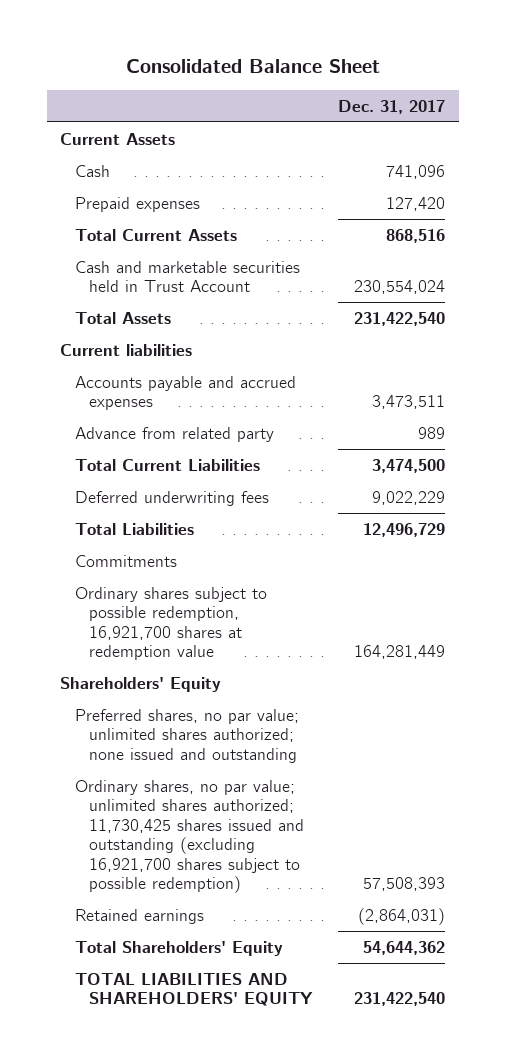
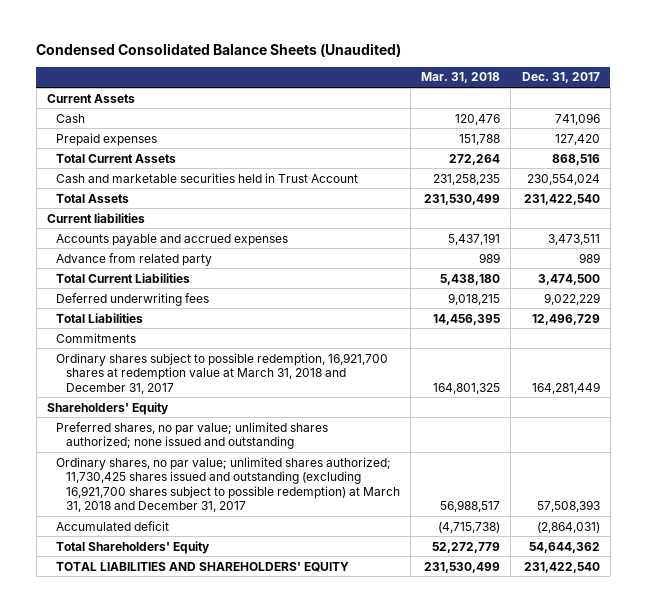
- Consolidated Balance Sheet
+ Condensed Consolidated Balance Sheets (Unaudited)
- | Dec. 31, 2017
+ | Mar. 31, 2018 | Dec. 31, 2017
- Ordinary shares subject to possible redemption, 16,921,700 shares at redemption value | 164,281,449
+ Ordinary shares subject to possible redemption, 16,921,700 shares at redemption value at March 31, 2018 and December 31, 2017 | 164,801,325 | 164,281,449
- Ordinary shares, no par value; unlimited shares authorized; 11,730,425 shares issued and outstanding (excluding 16,921,700 shares subject to possible redemption) | 57,508,393
- Retained earnings | (2,864,031)
+ Ordinary shares, no par value; unlimited shares authorized; 11,730,425 shares issued and outstanding (excluding 16,921,700 shares subject to possible redemption) at March 31, 2018 and December 31, 2017 | 56,988,517 | 57,508,393
+ Accumulated deficit | (4,715,738) | (2,864,031)

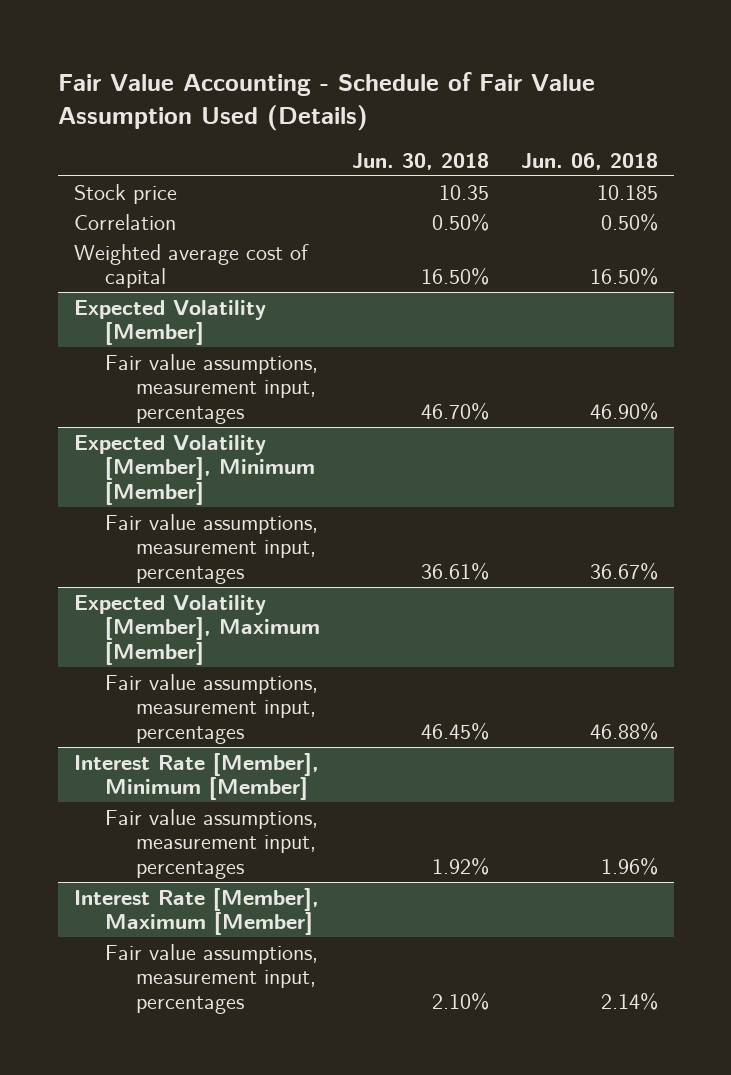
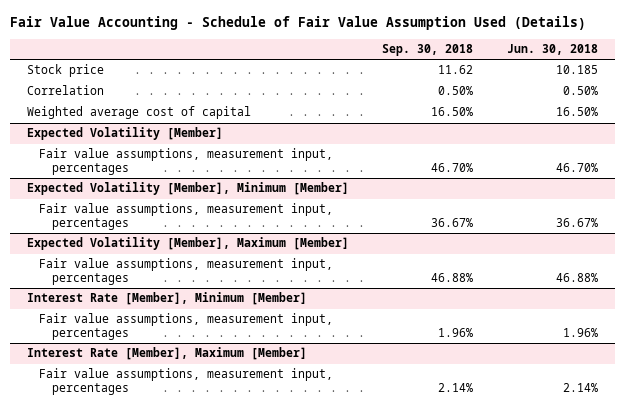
- | Jun. 30, 2018 | Jun. 06, 2018
+ | Sep. 30, 2018 | Jun. 30, 2018
- Stock price | 10.35 | 10.185
+ Stock price | 11.62 | 10.185
@ Expected Volatility [Member], Minimum [Member]
- Fair value assumptions, measurement input, percentages | 36.61% | 36.67%
+ Fair value assumptions, measurement input, percentages | 36.67% | 36.67%
@ Expected Volatility [Member], Maximum [Member]
- Fair value assumptions, measurement input, percentages | 46.45% | 46.88%
+ Fair value assumptions, measurement input, percentages | 46.88% | 46.88%
@ Interest Rate [Member], Minimum [Member]
- Fair value assumptions, measurement input, percentages | 1.92% | 1.96%
+ Fair value assumptions, measurement input, percentages | 1.96% | 1.96%
@ Interest Rate [Member], Maximum [Member]
- Fair value assumptions, measurement input, percentages | 2.10% | 2.14%
+ Fair value assumptions, measurement input, percentages | 2.14% | 2.14%

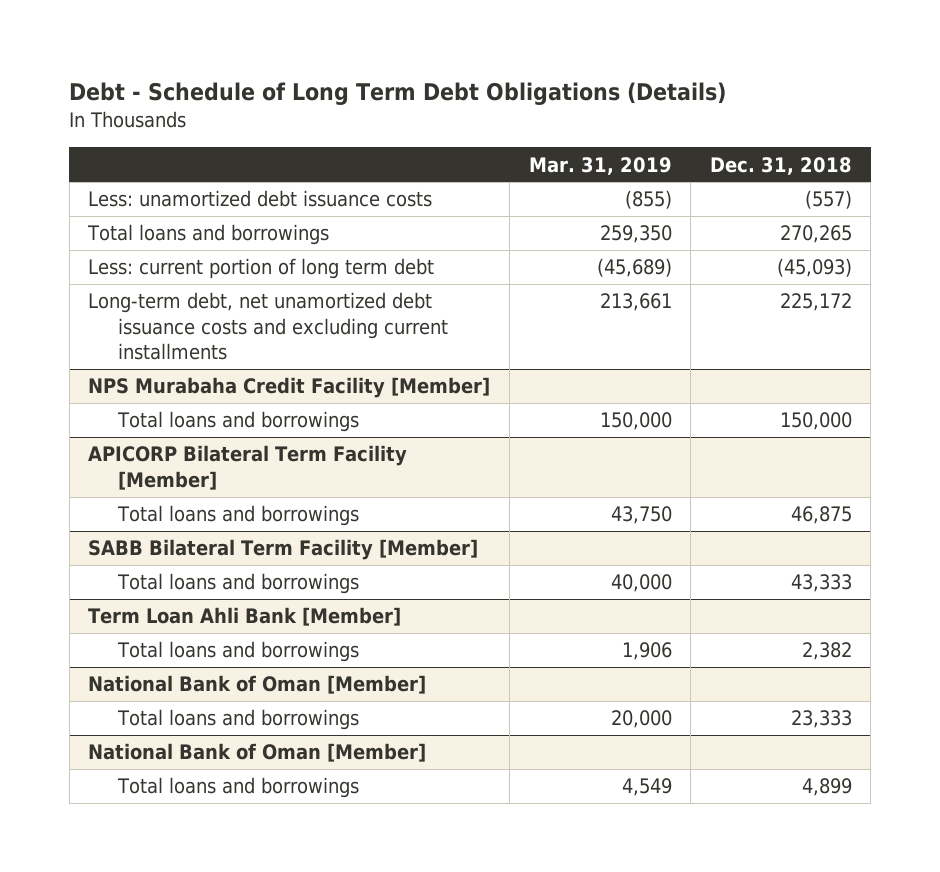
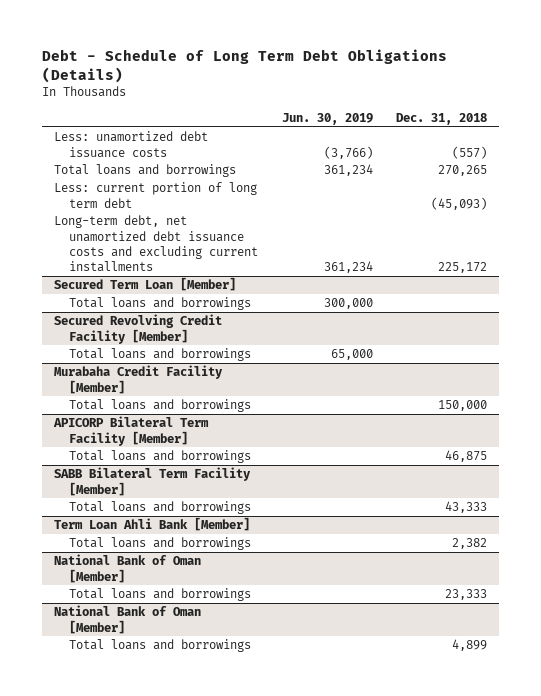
- | Mar. 31, 2019 | Dec. 31, 2018
+ | Jun. 30, 2019 | Dec. 31, 2018
- NPS Murabaha Credit Facility [Member]
+ Secured Term Loan [Member]
+ Total loans and borrowings | 300,000 |
+ Secured Revolving Credit Facility [Member]
+ Total loans and borrowings | 65,000 |
+ Murabaha Credit Facility [Member]

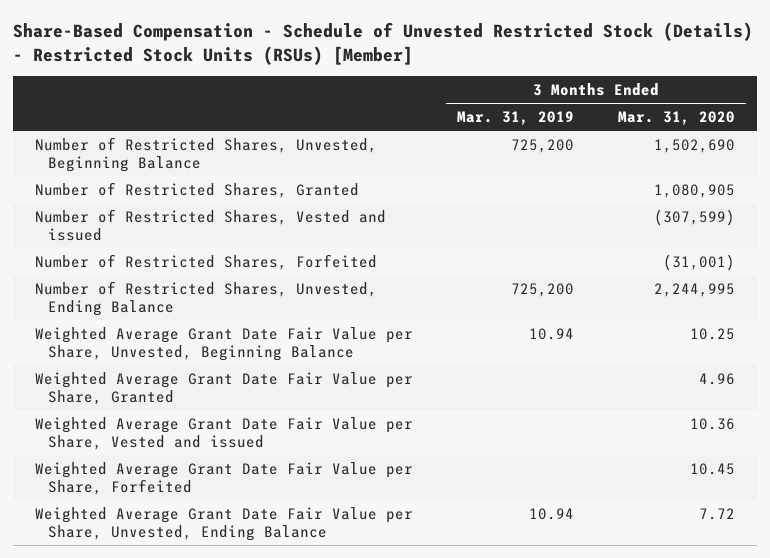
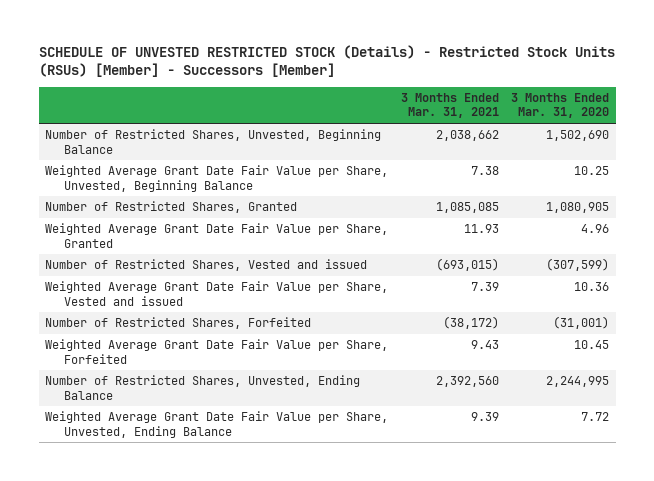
- Share-Based Compensation - Schedule of Unvested Restricted Stock (Details) - Restricted Stock Units (RSUs) [Member]
+ SCHEDULE OF UNVESTED RESTRICTED STOCK (Details) - Restricted Stock Units (RSUs) [Member] - Successors [Member]
- | 3 Months Ended Mar. 31, 2019 | 3 Months Ended Mar. 31, 2020
+ | 3 Months Ended Mar. 31, 2021 | 3 Months Ended Mar. 31, 2020
moved down: Number of Restricted Shares, Granted | 1,085,085 | 1,080,905
moved down: Number of Restricted Shares, Vested and issued | (693,015) | (307,599)
moved down: Number of Restricted Shares, Forfeited | (38,172) | (31,001)
moved down: Number of Restricted Shares, Unvested, Ending Balance | 2,392,560 | 2,244,995

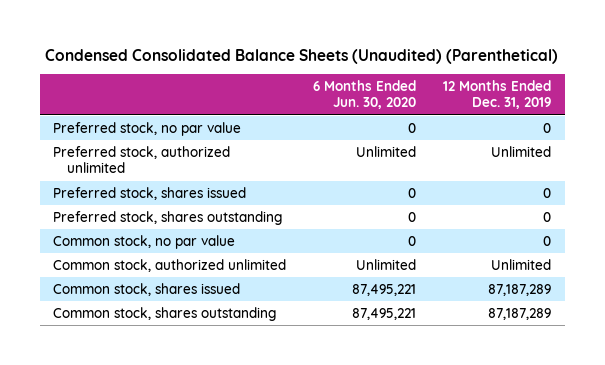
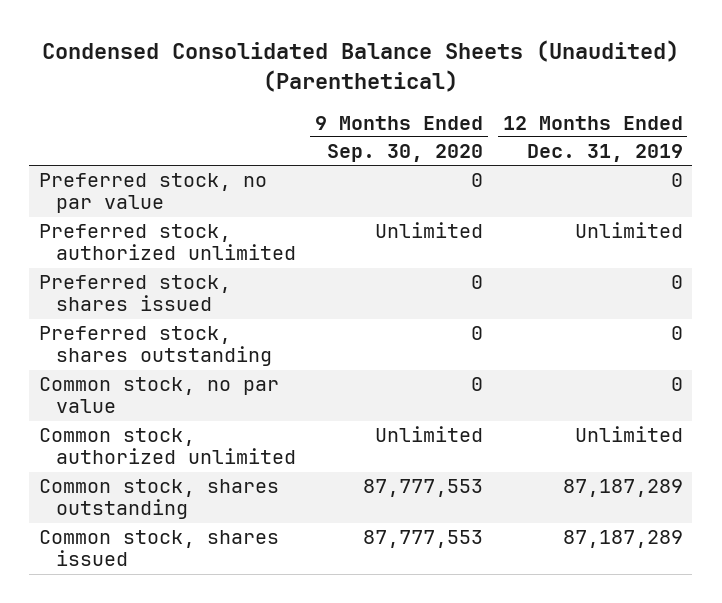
- | 6 Months Ended Jun. 30, 2020 | 12 Months Ended Dec. 31, 2019
+ | 9 Months Ended Sep. 30, 2020 | 12 Months Ended Dec. 31, 2019
moved down: Common stock, shares issued | 87,777,553 | 87,187,289

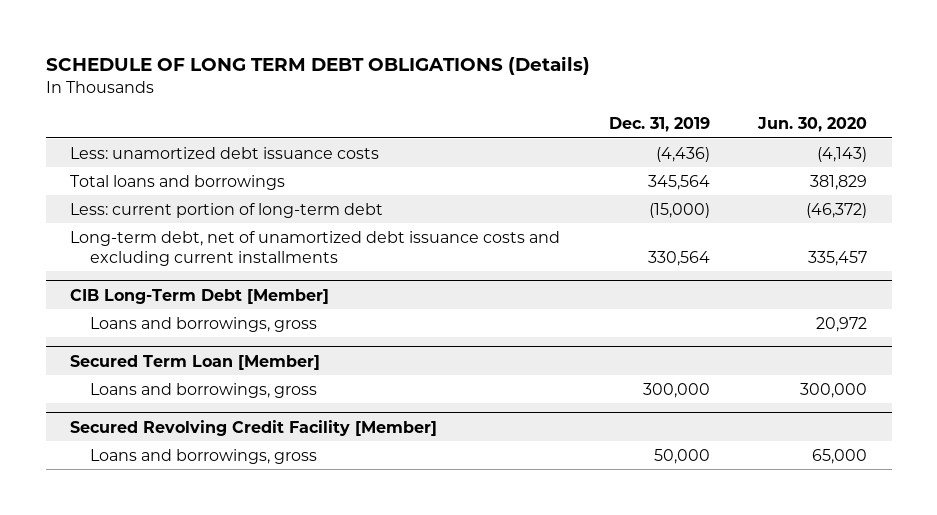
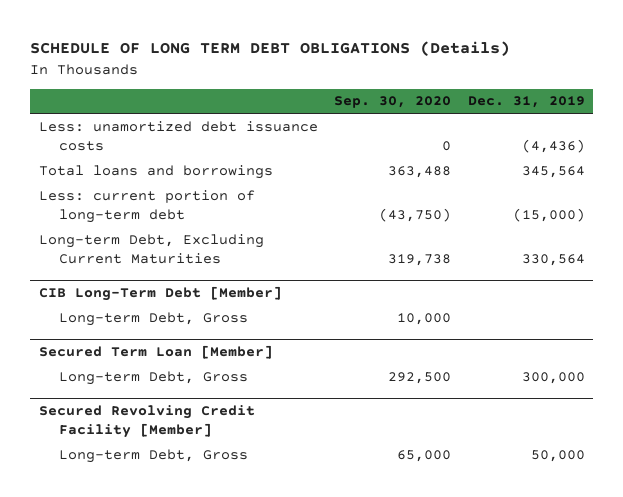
- | Dec. 31, 2019 | Jun. 30, 2020
+ | Sep. 30, 2020 | Dec. 31, 2019
- Long-term debt, net of unamortized debt issuance costs and excluding current installments | 330,564 | 335,457
+ Long-term Debt, Excluding Current Maturities | 319,738 | 330,564
@ CIB Long-Term Debt [Member]
- Loans and borrowings, gross | | 20,972
+ Long-term Debt, Gross | 10,000 |
@ Secured Term Loan [Member]
- Loans and borrowings, gross | 300,000 | 300,000
+ Long-term Debt, Gross | 292,500 | 300,000
@ Secured Revolving Credit Facility [Member]
- Loans and borrowings, gross | 50,000 | 65,000
+ Long-term Debt, Gross | 65,000 | 50,000

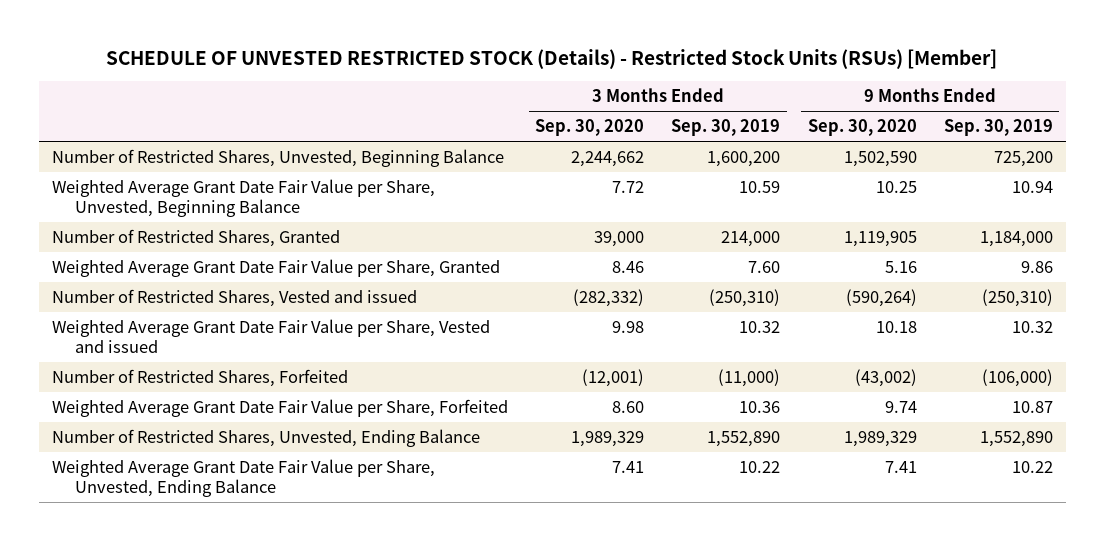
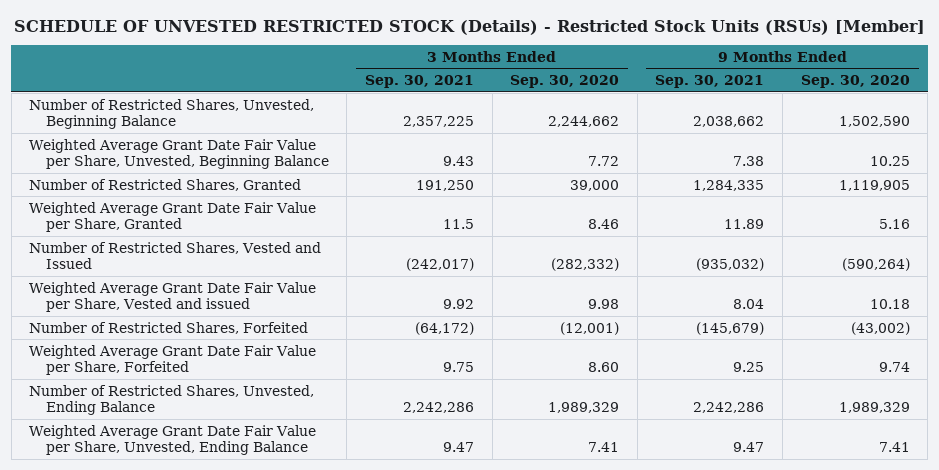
- | 3 Months Ended Sep. 30, 2020 | 3 Months Ended Sep. 30, 2019 | 9 Months Ended Sep. 30, 2020 | 9 Months Ended Sep. 30, 2019
+ | 3 Months Ended Sep. 30, 2021 | 3 Months Ended Sep. 30, 2020 | 9 Months Ended Sep. 30, 2021 | 9 Months Ended Sep. 30, 2020
- Number of Restricted Shares, Vested and issued | (282,332) | (250,310) | (590,264) | (250,310)
+ Number of Restricted Shares, Vested and Issued | (242,017) | (282,332) | (935,032) | (590,264)

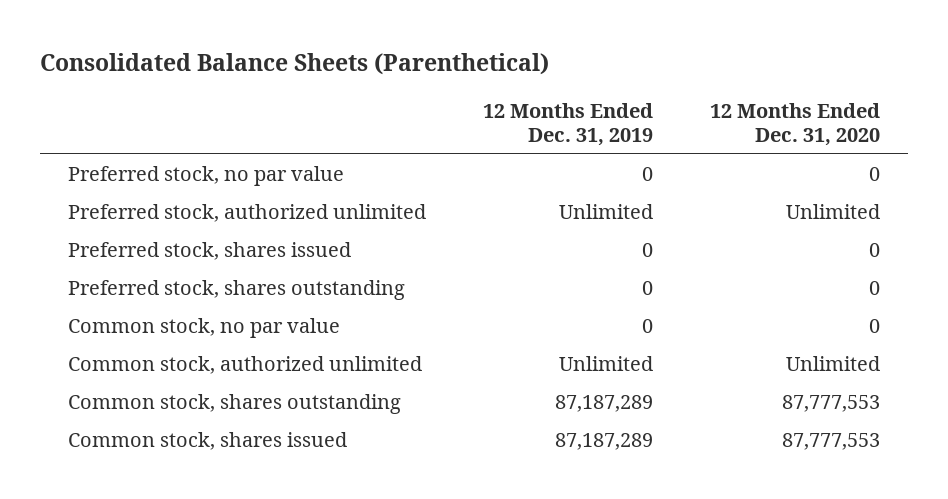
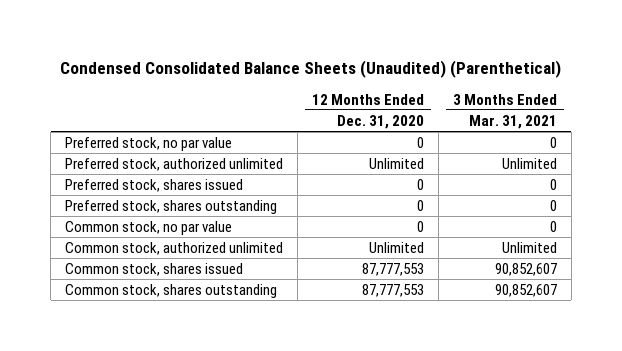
- Consolidated Balance Sheets (Parenthetical)
+ Condensed Consolidated Balance Sheets (Unaudited) (Parenthetical)
- | 12 Months Ended Dec. 31, 2019 | 12 Months Ended Dec. 31, 2020
+ | 12 Months Ended Dec. 31, 2020 | 3 Months Ended Mar. 31, 2021
moved down: Common stock, shares outstanding | 87,777,553 | 90,852,607

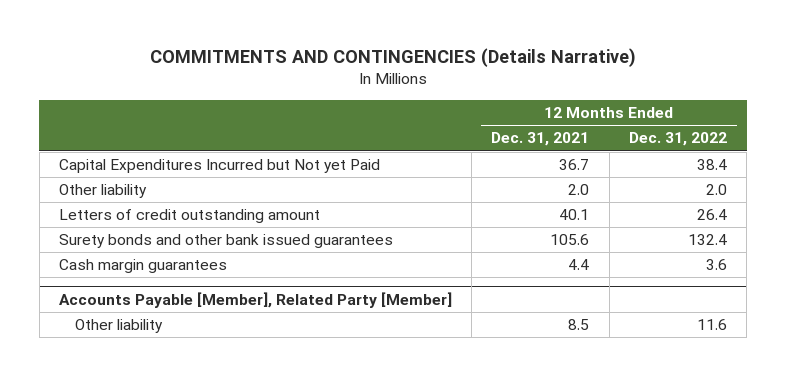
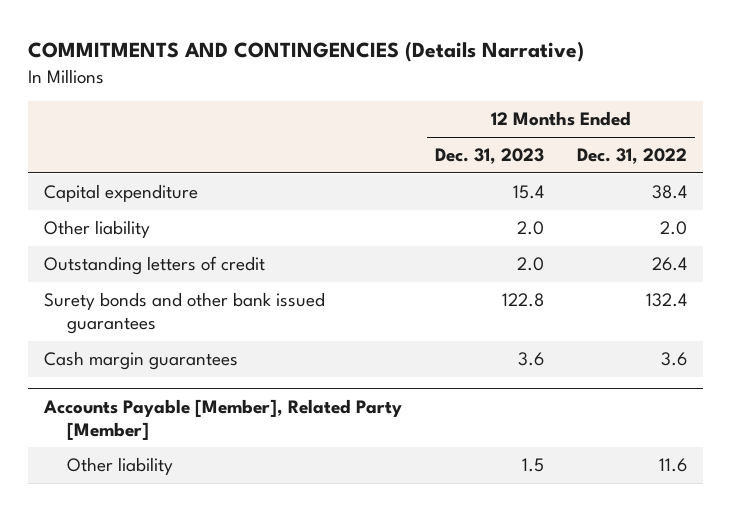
- | 12 Months Ended Dec. 31, 2021 | 12 Months Ended Dec. 31, 2022
+ | 12 Months Ended Dec. 31, 2023 | 12 Months Ended Dec. 31, 2022
- Capital Expenditures Incurred but Not yet Paid | 36.7 | 38.4
+ Capital expenditure | 15.4 | 38.4
- Letters of credit outstanding amount | 40.1 | 26.4
+ Outstanding letters of credit | 2.0 | 26.4

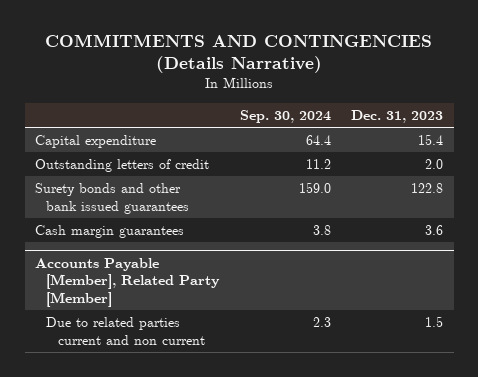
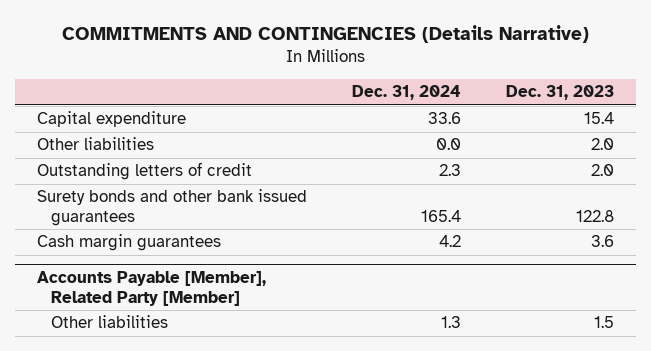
- | Sep. 30, 2024 | Dec. 31, 2023
+ | Dec. 31, 2024 | Dec. 31, 2023
+ Other liabilities | 0.0 | 2.0
@ Accounts Payable [Member], Related Party [Member]
- Due to related parties current and non current | 2.3 | 1.5
+ Other liabilities | 1.3 | 1.5

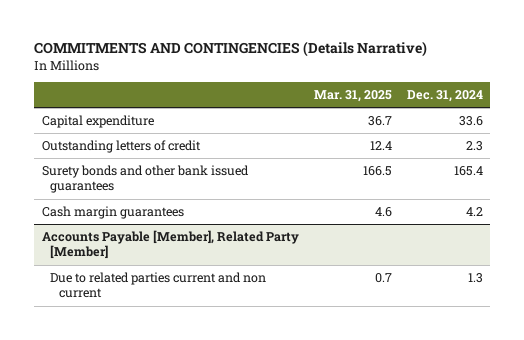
- | Dec. 31, 2024 | Dec. 31, 2023
+ | Mar. 31, 2025 | Dec. 31, 2024
- Other liabilities | 0.0 | 2.0
@ Accounts Payable [Member], Related Party [Member]
- Other liabilities | 1.3 | 1.5
+ Due to related parties current and non current | 0.7 | 1.3

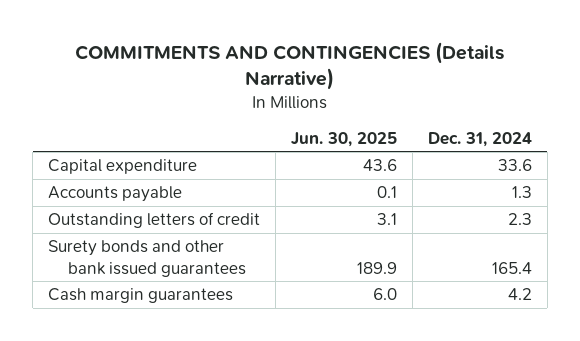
- | Mar. 31, 2025 | Dec. 31, 2024
+ | Jun. 30, 2025 | Dec. 31, 2024
+ Accounts payable | 0.1 | 1.3
- Accounts Payable [Member], Related Party [Member]
- Due to related parties current and non current | 0.7 | 1.3

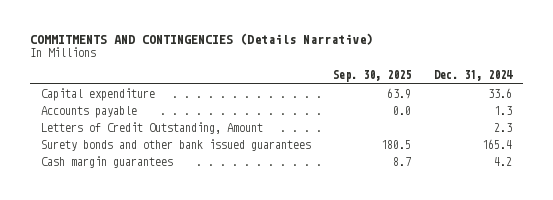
- | Jun. 30, 2025 | Dec. 31, 2024
+ | Sep. 30, 2025 | Dec. 31, 2024
- Outstanding letters of credit | 3.1 | 2.3
+ Letters of Credit Outstanding, Amount | | 2.3

